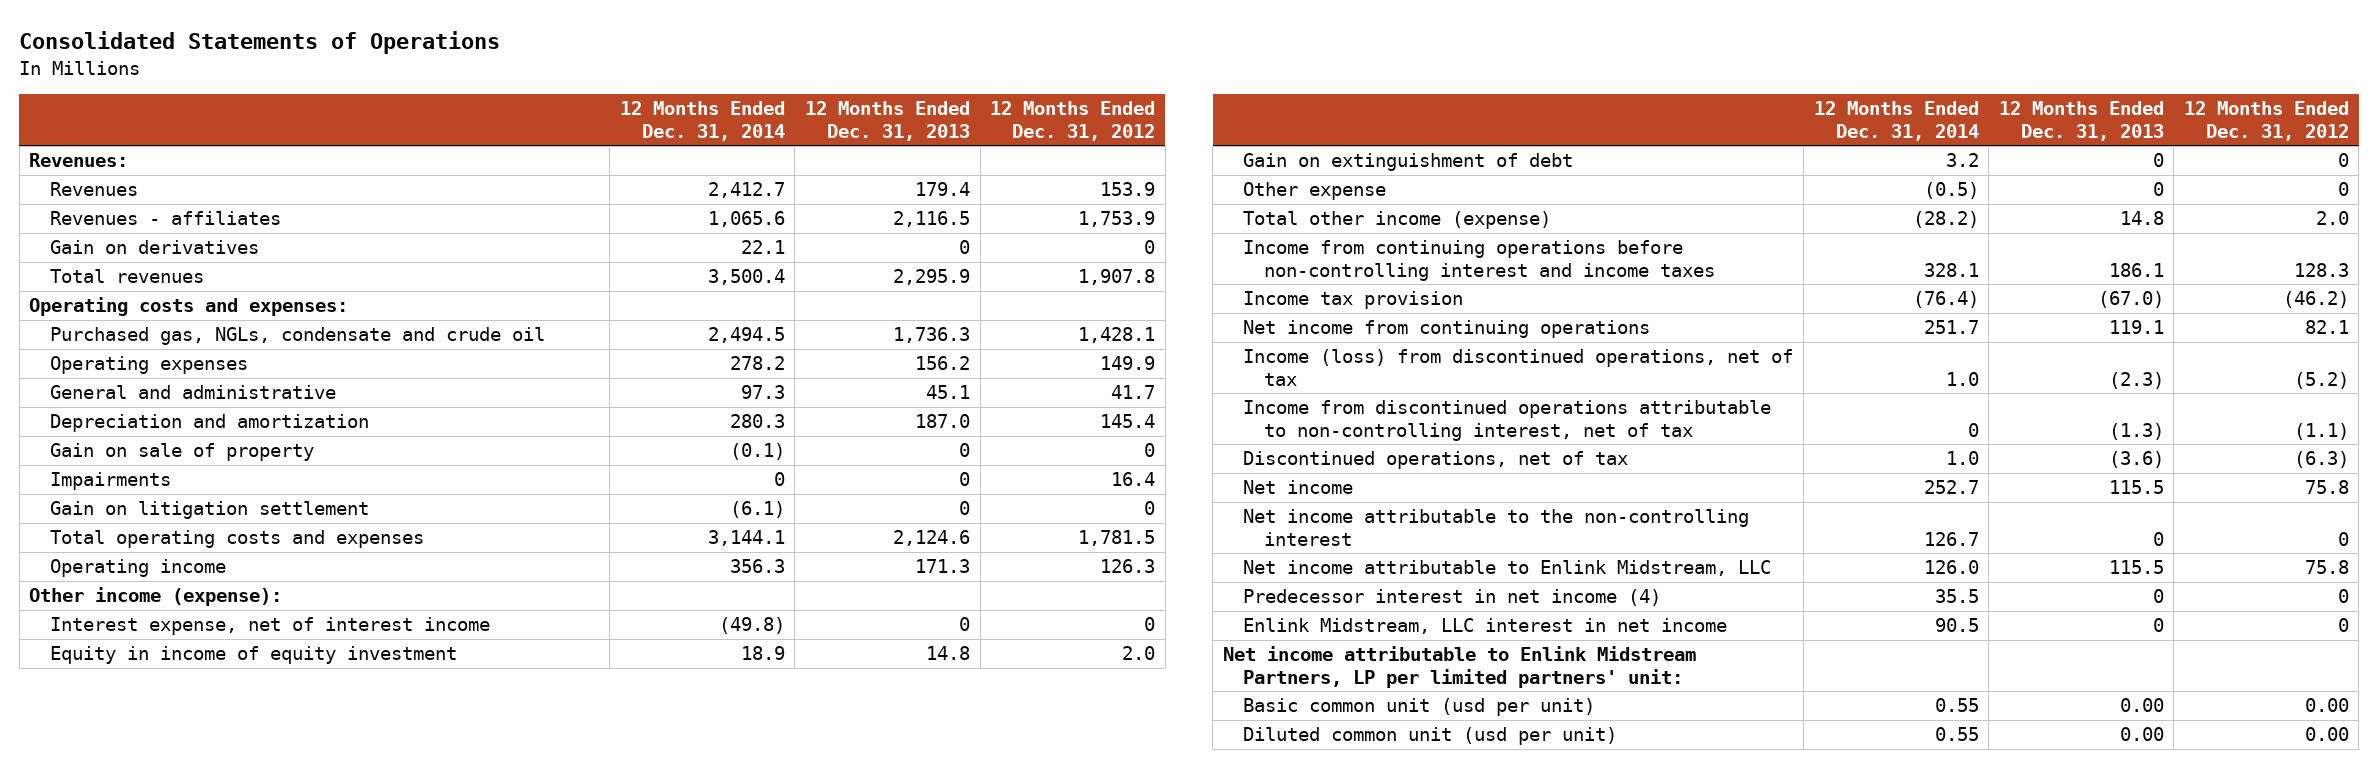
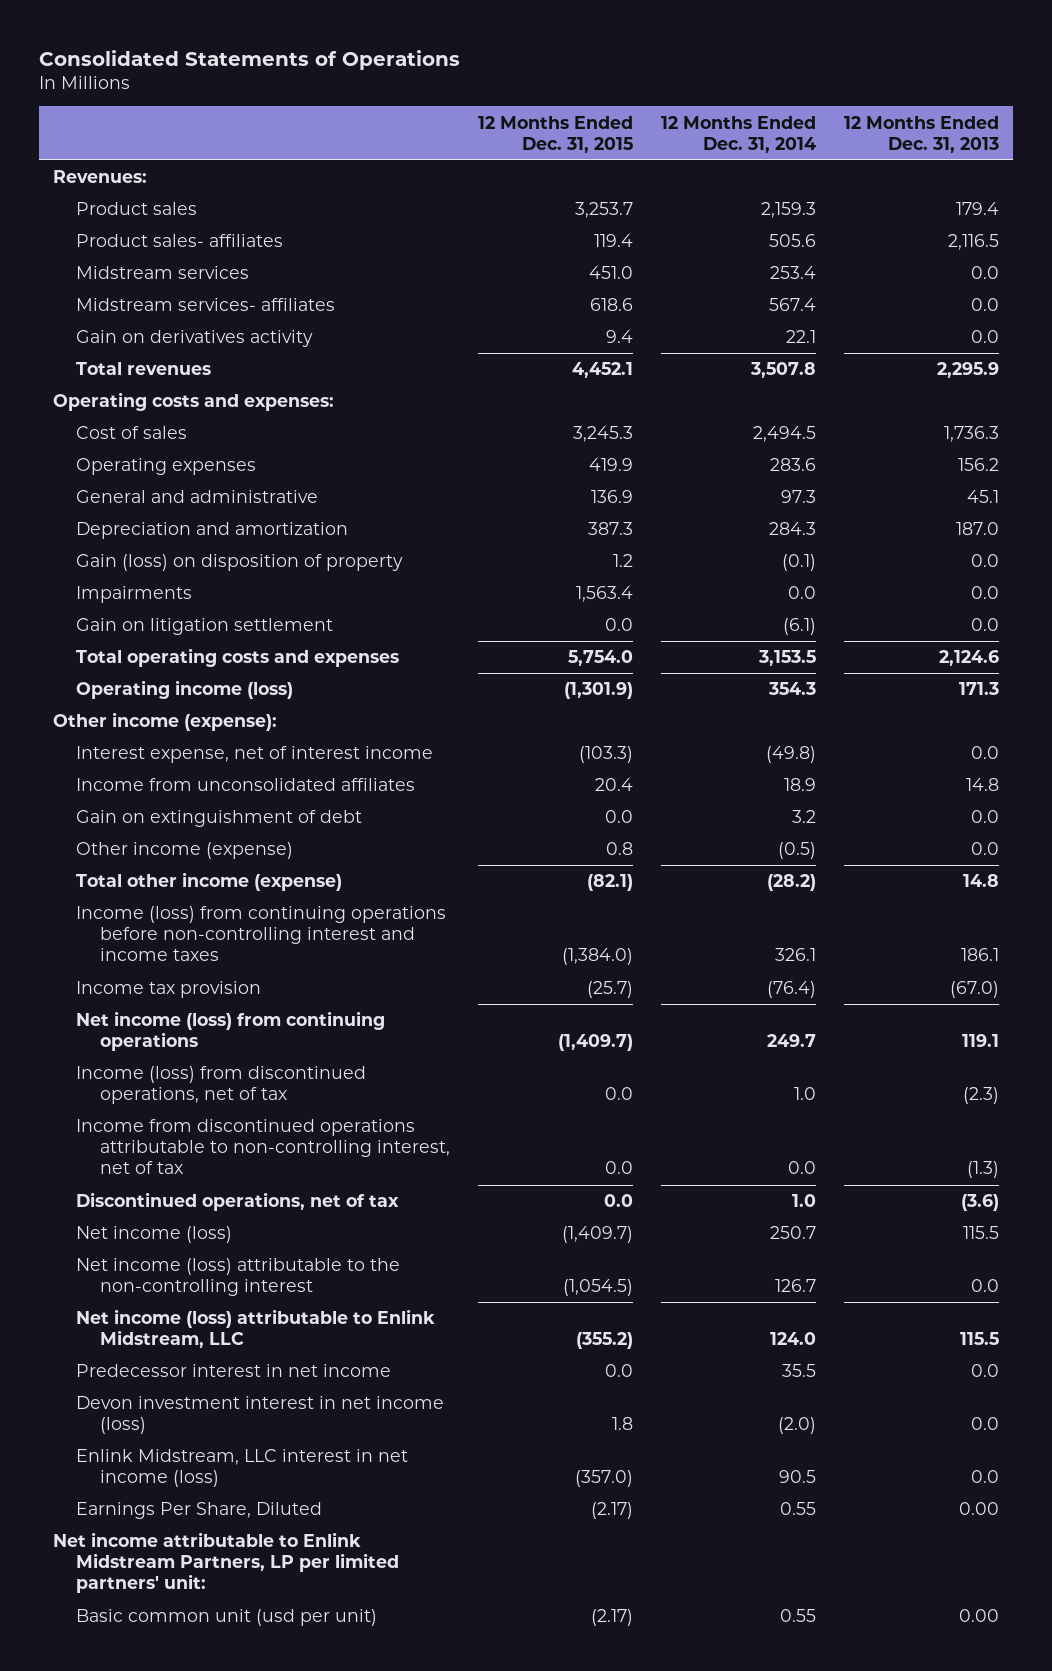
- | 12 Months Ended Dec. 31, 2014 | 12 Months Ended Dec. 31, 2013 | 12 Months Ended Dec. 31, 2012
+ | 12 Months Ended Dec. 31, 2015 | 12 Months Ended Dec. 31, 2014 | 12 Months Ended Dec. 31, 2013
- Revenues | 2,412.7 | 179.4 | 153.9
- Revenues - affiliates | 1,065.6 | 2,116.5 | 1,753.9
- Gain on derivatives | 22.1 | 0 | 0
- Total revenues | 3,500.4 | 2,295.9 | 1,907.8
+ Product sales | 3,253.7 | 2,159.3 | 179.4
+ Product sales- affiliates | 119.4 | 505.6 | 2,116.5
+ Midstream services | 451.0 | 253.4 | 0.0
+ Midstream services- affiliates | 618.6 | 567.4 | 0.0
+ Gain on derivatives activity | 9.4 | 22.1 | 0.0
+ Total revenues | 4,452.1 | 3,507.8 | 2,295.9
- Purchased gas, NGLs, condensate and crude oil | 2,494.5 | 1,736.3 | 1,428.1
- Operating expenses | 278.2 | 156.2 | 149.9
+ Cost of sales | 3,245.3 | 2,494.5 | 1,736.3
+ Operating expenses | 419.9 | 283.6 | 156.2
- Depreciation and amortization | 280.3 | 187.0 | 145.4
- Gain on sale of property | (0.1) | 0 | 0
- Impairments | 0 | 0 | 16.4
- Gain on litigation settlement | (6.1) | 0 | 0
- Total operating costs and expenses | 3,144.1 | 2,124.6 | 1,781.5
- Operating income | 356.3 | 171.3 | 126.3
+ Depreciation and amortization | 387.3 | 284.3 | 187.0
+ Gain (loss) on disposition of property | 1.2 | (0.1) | 0.0
+ Impairments | 1,563.4 | 0.0 | 0.0
+ Gain on litigation settlement | 0.0 | (6.1) | 0.0
+ Total operating costs and expenses | 5,754.0 | 3,153.5 | 2,124.6
+ Operating income (loss) | (1,301.9) | 354.3 | 171.3
- Interest expense, net of interest income | (49.8) | 0 | 0
- Equity in income of equity investment | 18.9 | 14.8 | 2.0
- Gain on extinguishment of debt | 3.2 | 0 | 0
- Other expense | (0.5) | 0 | 0
+ Interest expense, net of interest income | (103.3) | (49.8) | 0.0
+ Income from unconsolidated affiliates | 20.4 | 18.9 | 14.8
+ Gain on extinguishment of debt | 0.0 | 3.2 | 0.0
+ Other income (expense) | 0.8 | (0.5) | 0.0
- Income from continuing operations before non-controlling interest and income taxes | 328.1 | 186.1 | 128.3
+ Income (loss) from continuing operations before non-controlling interest and income taxes | (1,384.0) | 326.1 | 186.1
- Net income from continuing operations | 251.7 | 119.1 | 82.1
+ Net income (loss) from continuing operations | (1,409.7) | 249.7 | 119.1
- Income from discontinued operations attributable to non-controlling interest, net of tax | 0 | (1.3) | (1.1)
+ Income from discontinued operations attributable to non-controlling interest, net of tax | 0.0 | 0.0 | (1.3)
- Net income | 252.7 | 115.5 | 75.8
- Net income attributable to the non-controlling interest | 126.7 | 0 | 0
- Net income attributable to Enlink Midstream, LLC | 126.0 | 115.5 | 75.8
- Predecessor interest in net income (4) | 35.5 | 0 | 0
- Enlink Midstream, LLC interest in net income | 90.5 | 0 | 0
+ Net income (loss) | (1,409.7) | 250.7 | 115.5
+ Net income (loss) attributable to the non-controlling interest | (1,054.5) | 126.7 | 0.0
+ Net income (loss) attributable to Enlink Midstream, LLC | (355.2) | 124.0 | 115.5
+ Predecessor interest in net income | 0.0 | 35.5 | 0.0
+ Devon investment interest in net income (loss) | 1.8 | (2.0) | 0.0
+ Enlink Midstream, LLC interest in net income (loss) | (357.0) | 90.5 | 0.0
+ Earnings Per Share, Diluted | (2.17) | 0.55 | 0.00
- Diluted common unit (usd per unit) | 0.55 | 0.00 | 0.00

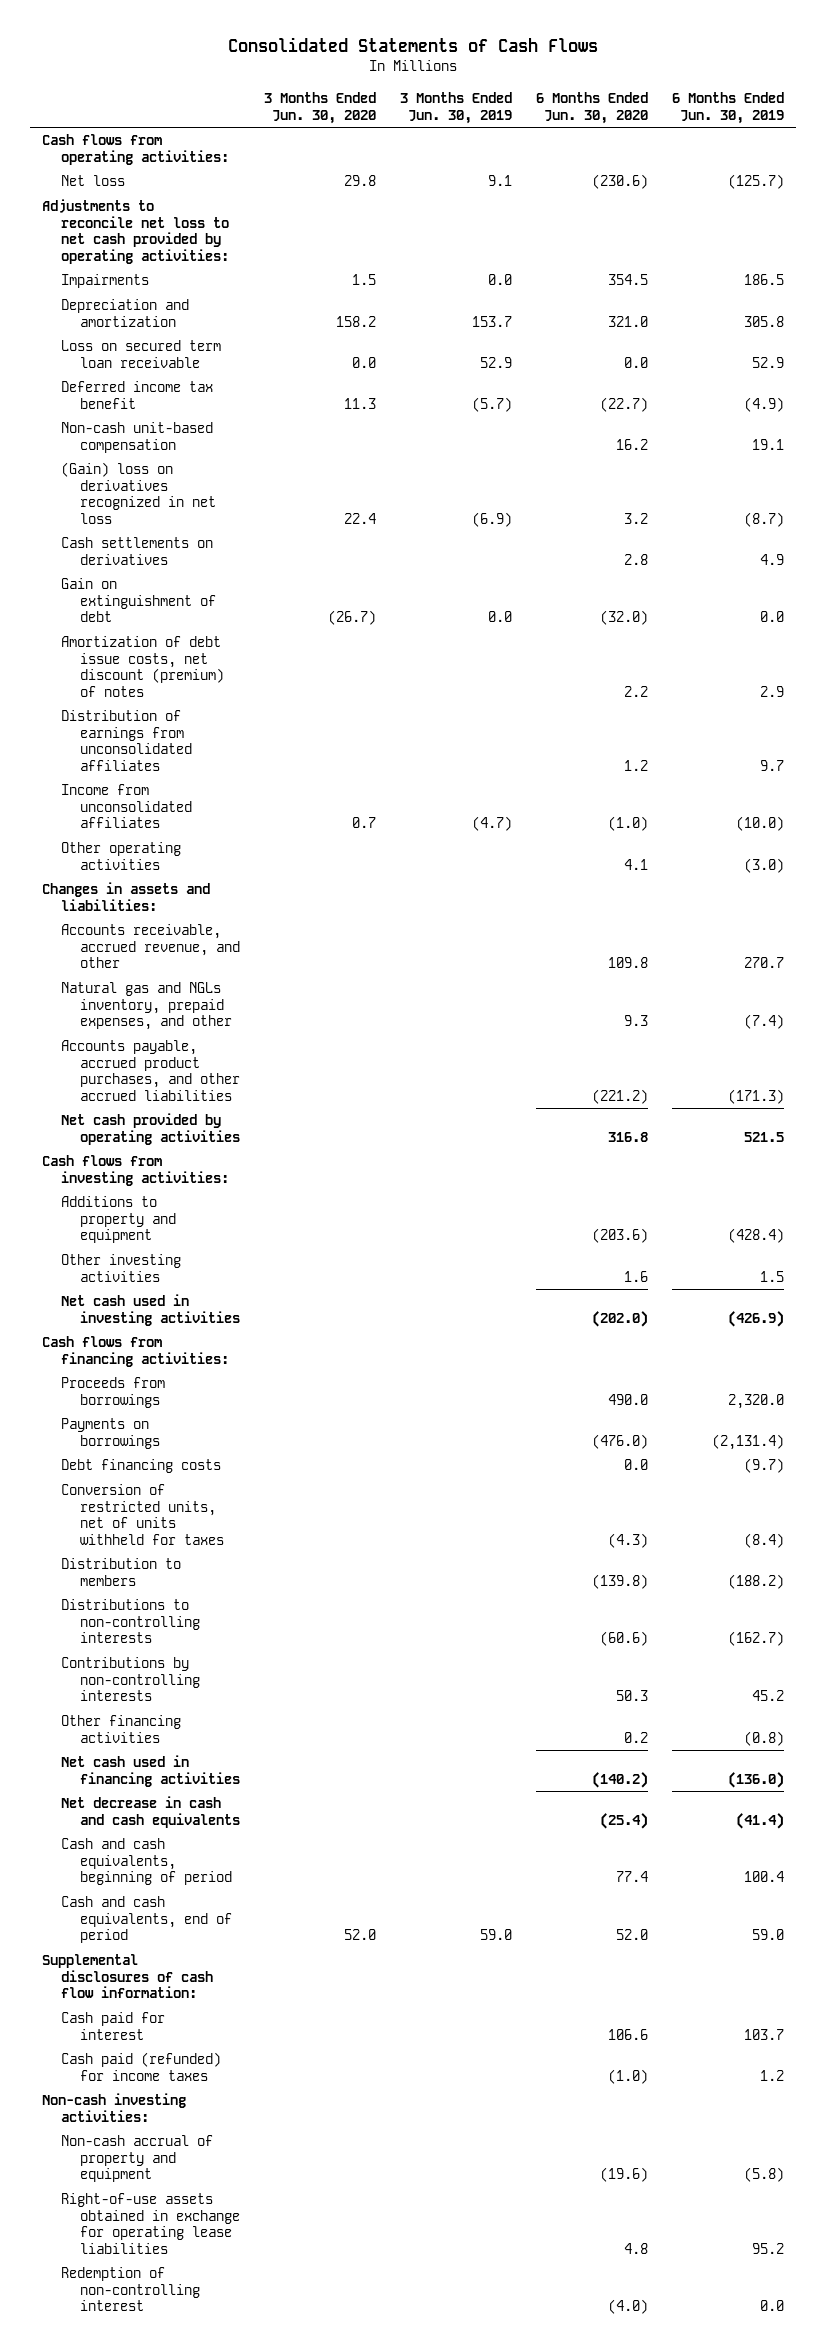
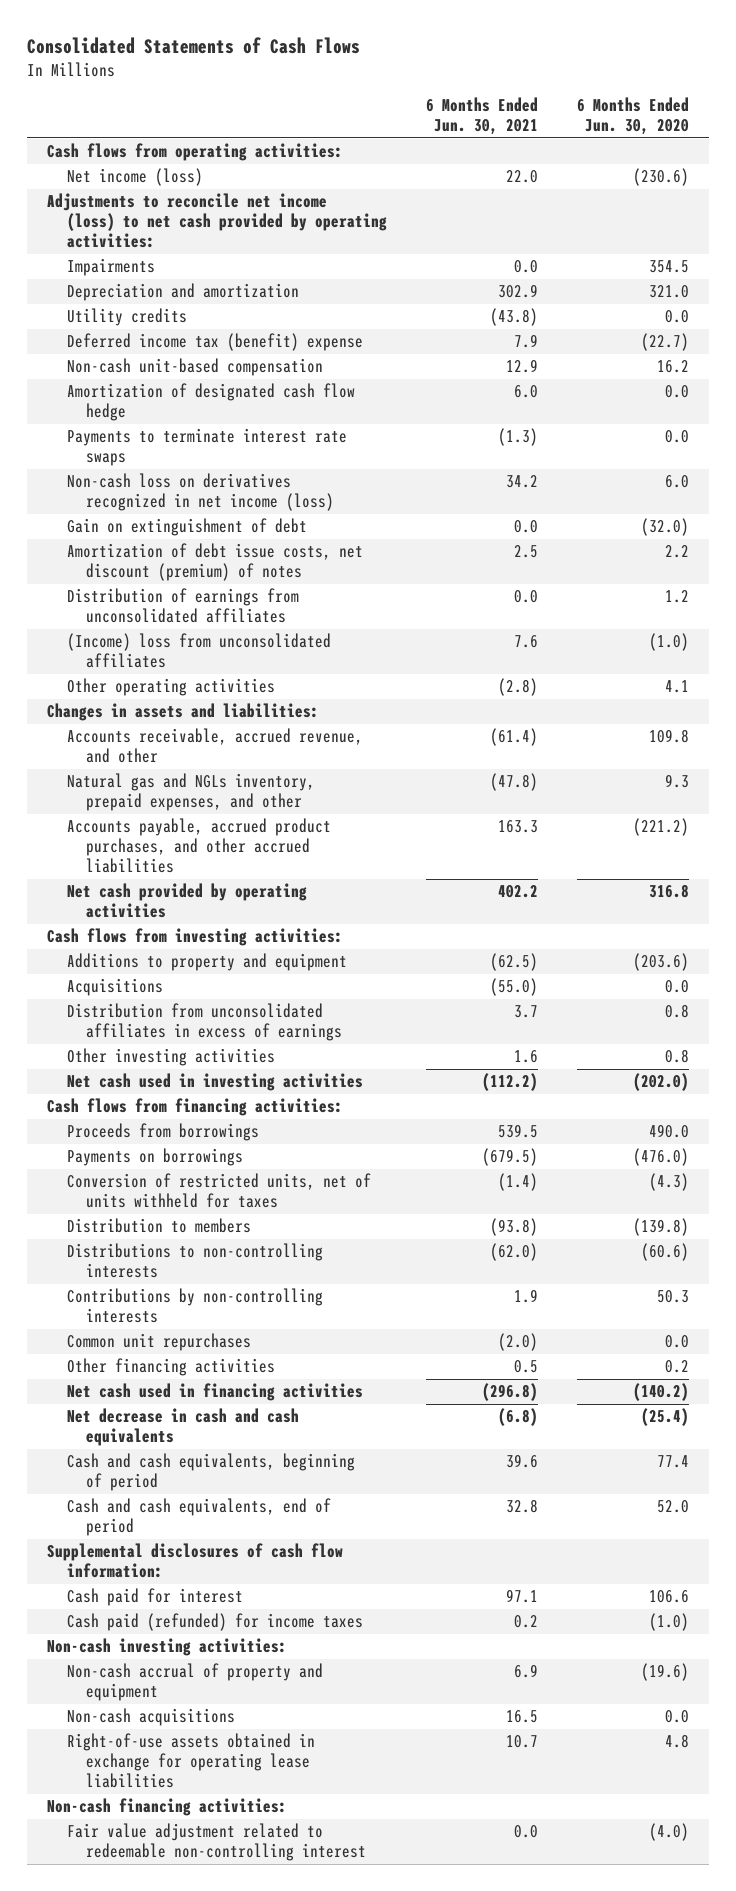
- | 3 Months Ended Jun. 30, 2020 | 3 Months Ended Jun. 30, 2019 | 6 Months Ended Jun. 30, 2020 | 6 Months Ended Jun. 30, 2019
+ | 6 Months Ended Jun. 30, 2021 | 6 Months Ended Jun. 30, 2020
- Net loss | 29.8 | 9.1 | (230.6) | (125.7)
- Adjustments to reconcile net loss to net cash provided by operating activities:
+ Net income (loss) | 22.0 | (230.6)
+ Adjustments to reconcile net income (loss) to net cash provided by operating activities:
- Loss on secured term loan receivable | 0.0 | 52.9 | 0.0 | 52.9
- Deferred income tax benefit | 11.3 | (5.7) | (22.7) | (4.9)
+ Utility credits | (43.8) | 0.0
+ Deferred income tax (benefit) expense | 7.9 | (22.7)
- (Gain) loss on derivatives recognized in net loss | 22.4 | (6.9) | 3.2 | (8.7)
- Cash settlements on derivatives | | | 2.8 | 4.9
+ Amortization of designated cash flow hedge | 6.0 | 0.0
+ Payments to terminate interest rate swaps | (1.3) | 0.0
+ Non-cash loss on derivatives recognized in net income (loss) | 34.2 | 6.0
- Income from unconsolidated affiliates | 0.7 | (4.7) | (1.0) | (10.0)
+ (Income) loss from unconsolidated affiliates | 7.6 | (1.0)
- Other investing activities | | | 1.6 | 1.5
+ Acquisitions | (55.0) | 0.0
+ Distribution from unconsolidated affiliates in excess of earnings | 3.7 | 0.8
+ Other investing activities | 1.6 | 0.8
- Debt financing costs | | | 0.0 | (9.7)
+ Common unit repurchases | (2.0) | 0.0
+ Non-cash acquisitions | 16.5 | 0.0
- Redemption of non-controlling interest | | | (4.0) | 0.0
+ Non-cash financing activities:
+ Fair value adjustment related to redeemable non-controlling interest | 0.0 | (4.0)

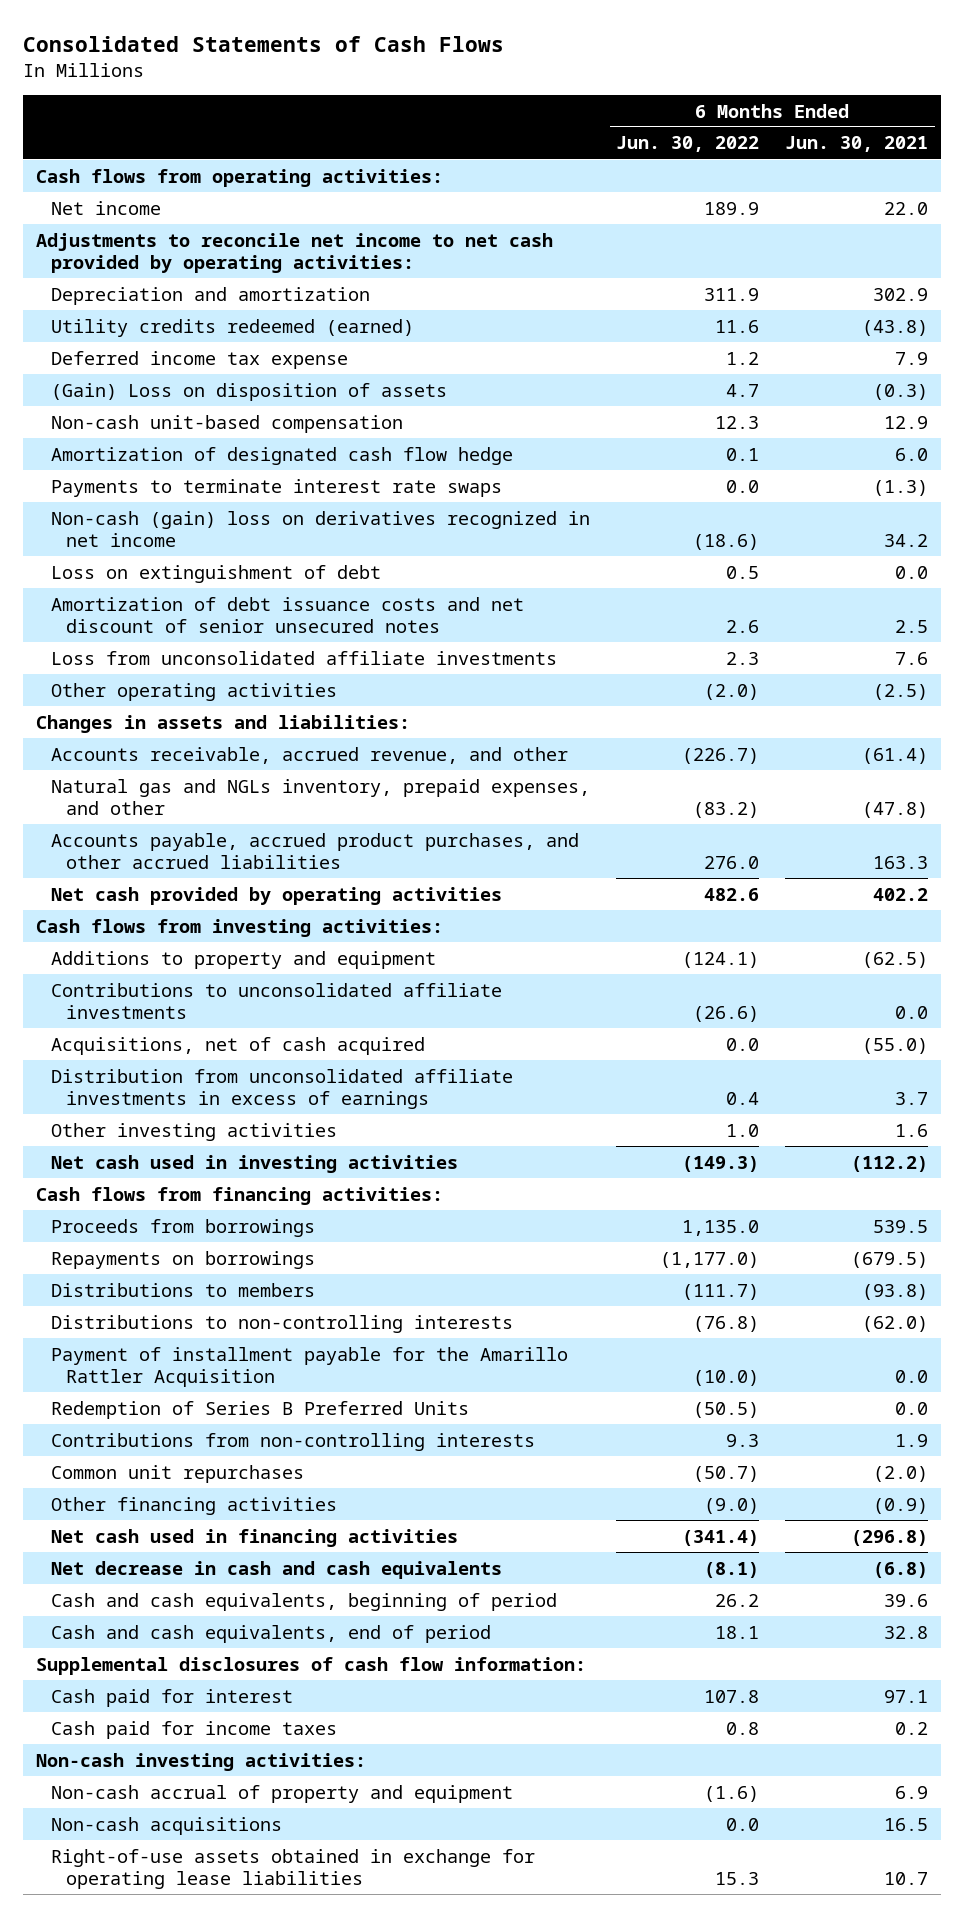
- | 6 Months Ended Jun. 30, 2021 | 6 Months Ended Jun. 30, 2020
+ | 6 Months Ended Jun. 30, 2022 | 6 Months Ended Jun. 30, 2021
- Net income (loss) | 22.0 | (230.6)
- Adjustments to reconcile net income (loss) to net cash provided by operating activities:
- Impairments | 0.0 | 354.5
+ Net income | 189.9 | 22.0
+ Adjustments to reconcile net income to net cash provided by operating activities:
- Utility credits | (43.8) | 0.0
- Deferred income tax (benefit) expense | 7.9 | (22.7)
+ Utility credits redeemed (earned) | 11.6 | (43.8)
+ Deferred income tax expense | 1.2 | 7.9
+ (Gain) Loss on disposition of assets | 4.7 | (0.3)
- Non-cash loss on derivatives recognized in net income (loss) | 34.2 | 6.0
- Gain on extinguishment of debt | 0.0 | (32.0)
- Amortization of debt issue costs, net discount (premium) of notes | 2.5 | 2.2
- Distribution of earnings from unconsolidated affiliates | 0.0 | 1.2
- (Income) loss from unconsolidated affiliates | 7.6 | (1.0)
- Other operating activities | (2.8) | 4.1
+ Non-cash (gain) loss on derivatives recognized in net income | (18.6) | 34.2
+ Loss on extinguishment of debt | 0.5 | 0.0
+ Amortization of debt issuance costs and net discount of senior unsecured notes | 2.6 | 2.5
+ Loss from unconsolidated affiliate investments | 2.3 | 7.6
+ Other operating activities | (2.0) | (2.5)
- Acquisitions | (55.0) | 0.0
- Distribution from unconsolidated affiliates in excess of earnings | 3.7 | 0.8
+ Contributions to unconsolidated affiliate investments | (26.6) | 0.0
+ Acquisitions, net of cash acquired | 0.0 | (55.0)
+ Distribution from unconsolidated affiliate investments in excess of earnings | 0.4 | 3.7
- Payments on borrowings | (679.5) | (476.0)
- Conversion of restricted units, net of units withheld for taxes | (1.4) | (4.3)
- Distribution to members | (93.8) | (139.8)
+ Repayments on borrowings | (1,177.0) | (679.5)
+ Distributions to members | (111.7) | (93.8)
- Contributions by non-controlling interests | 1.9 | 50.3
+ Payment of installment payable for the Amarillo Rattler Acquisition | (10.0) | 0.0
+ Redemption of Series B Preferred Units | (50.5) | 0.0
+ Contributions from non-controlling interests | 9.3 | 1.9
- Other financing activities | 0.5 | 0.2
+ Other financing activities | (9.0) | (0.9)
- Cash paid (refunded) for income taxes | 0.2 | (1.0)
+ Cash paid for income taxes | 0.8 | 0.2
- Non-cash financing activities:
- Fair value adjustment related to redeemable non-controlling interest | 0.0 | (4.0)

